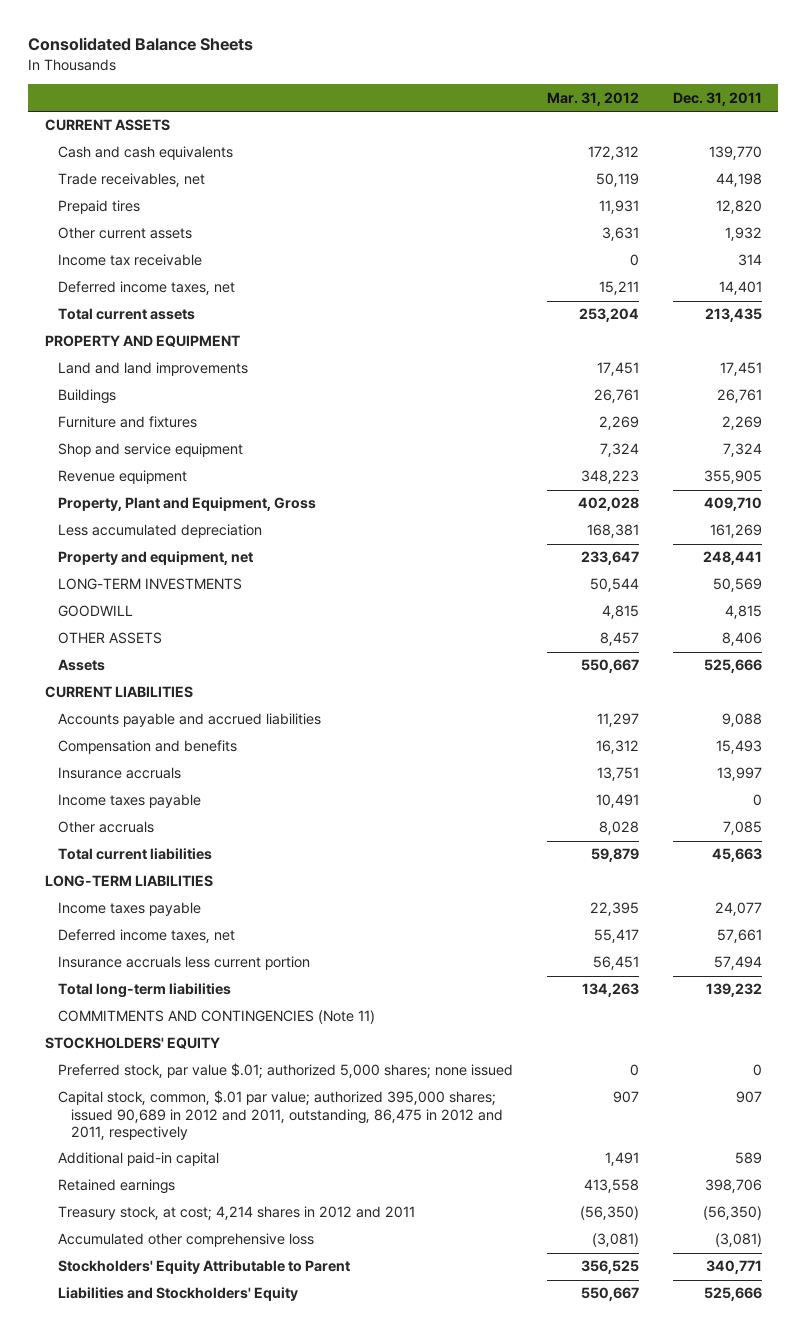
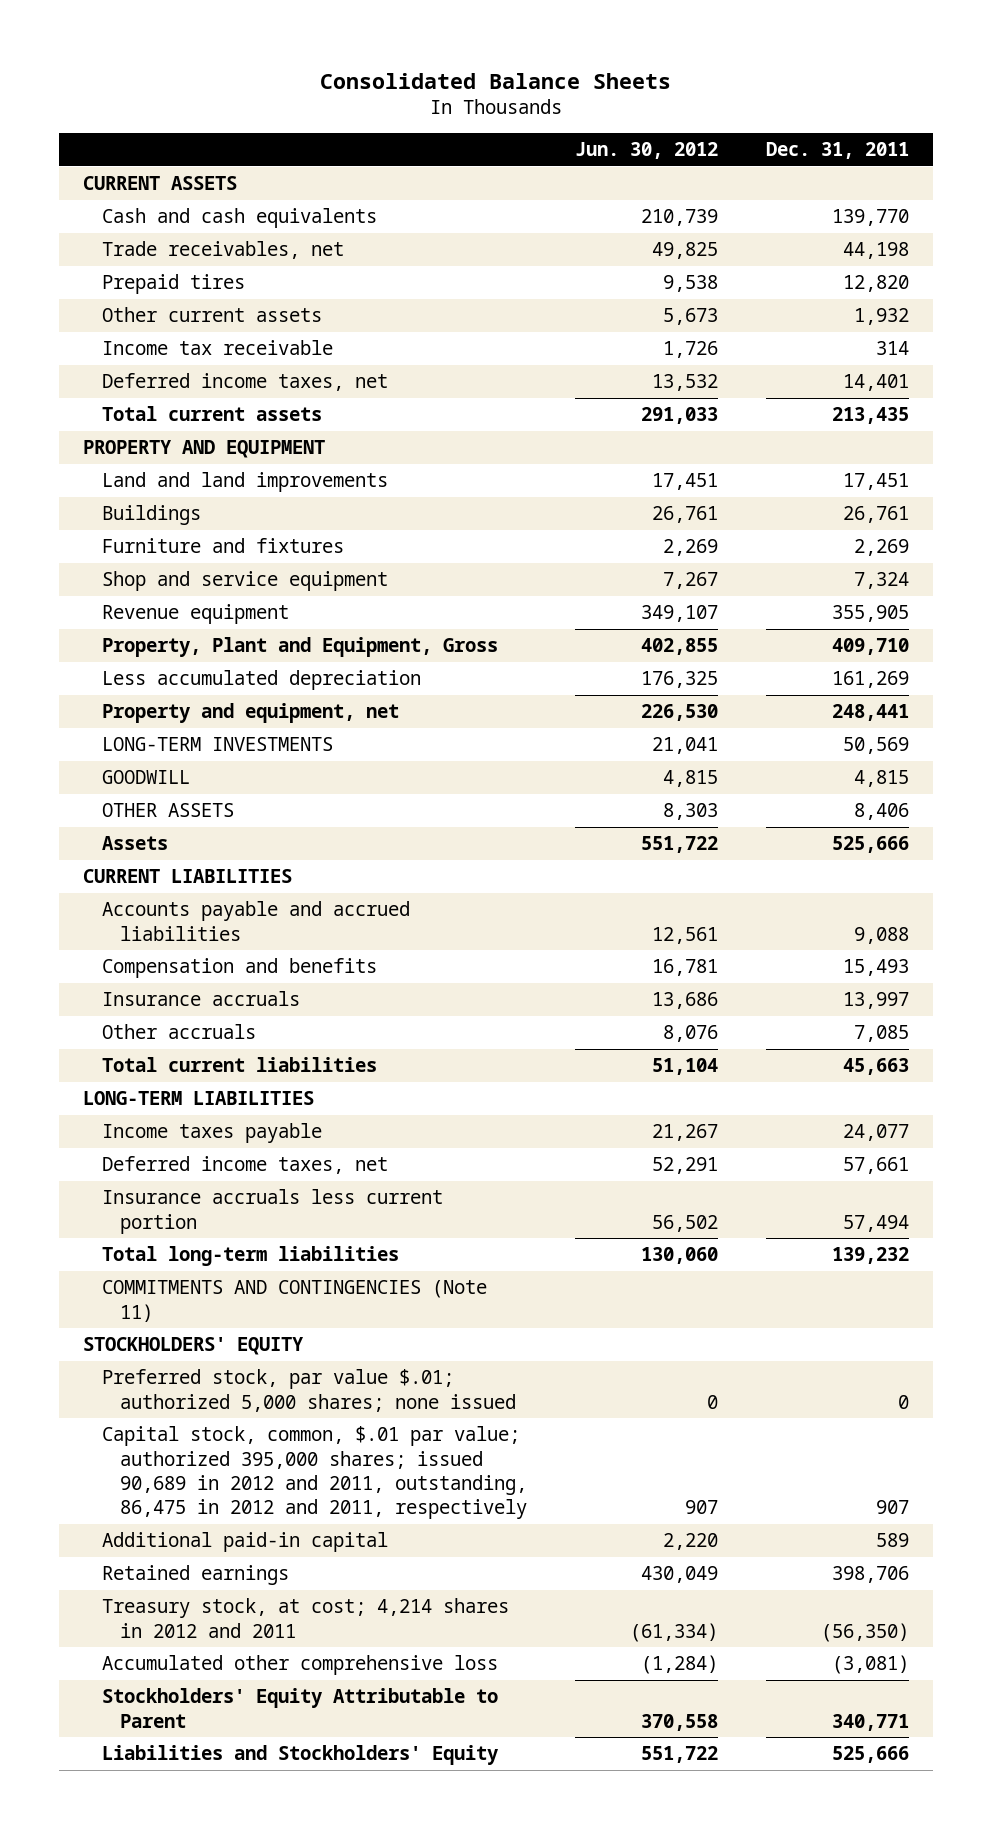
- | Mar. 31, 2012 | Dec. 31, 2011
+ | Jun. 30, 2012 | Dec. 31, 2011
- Income taxes payable | 10,491 | 0

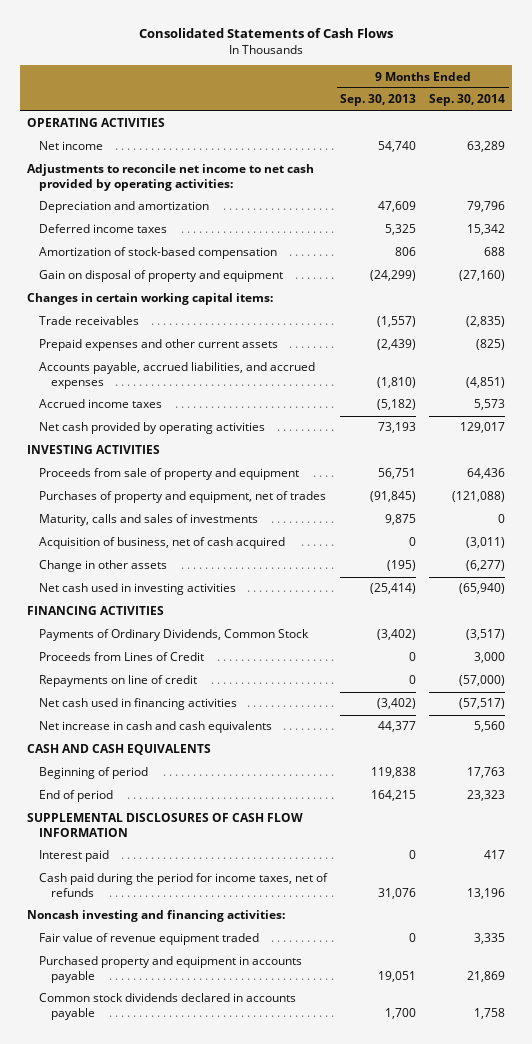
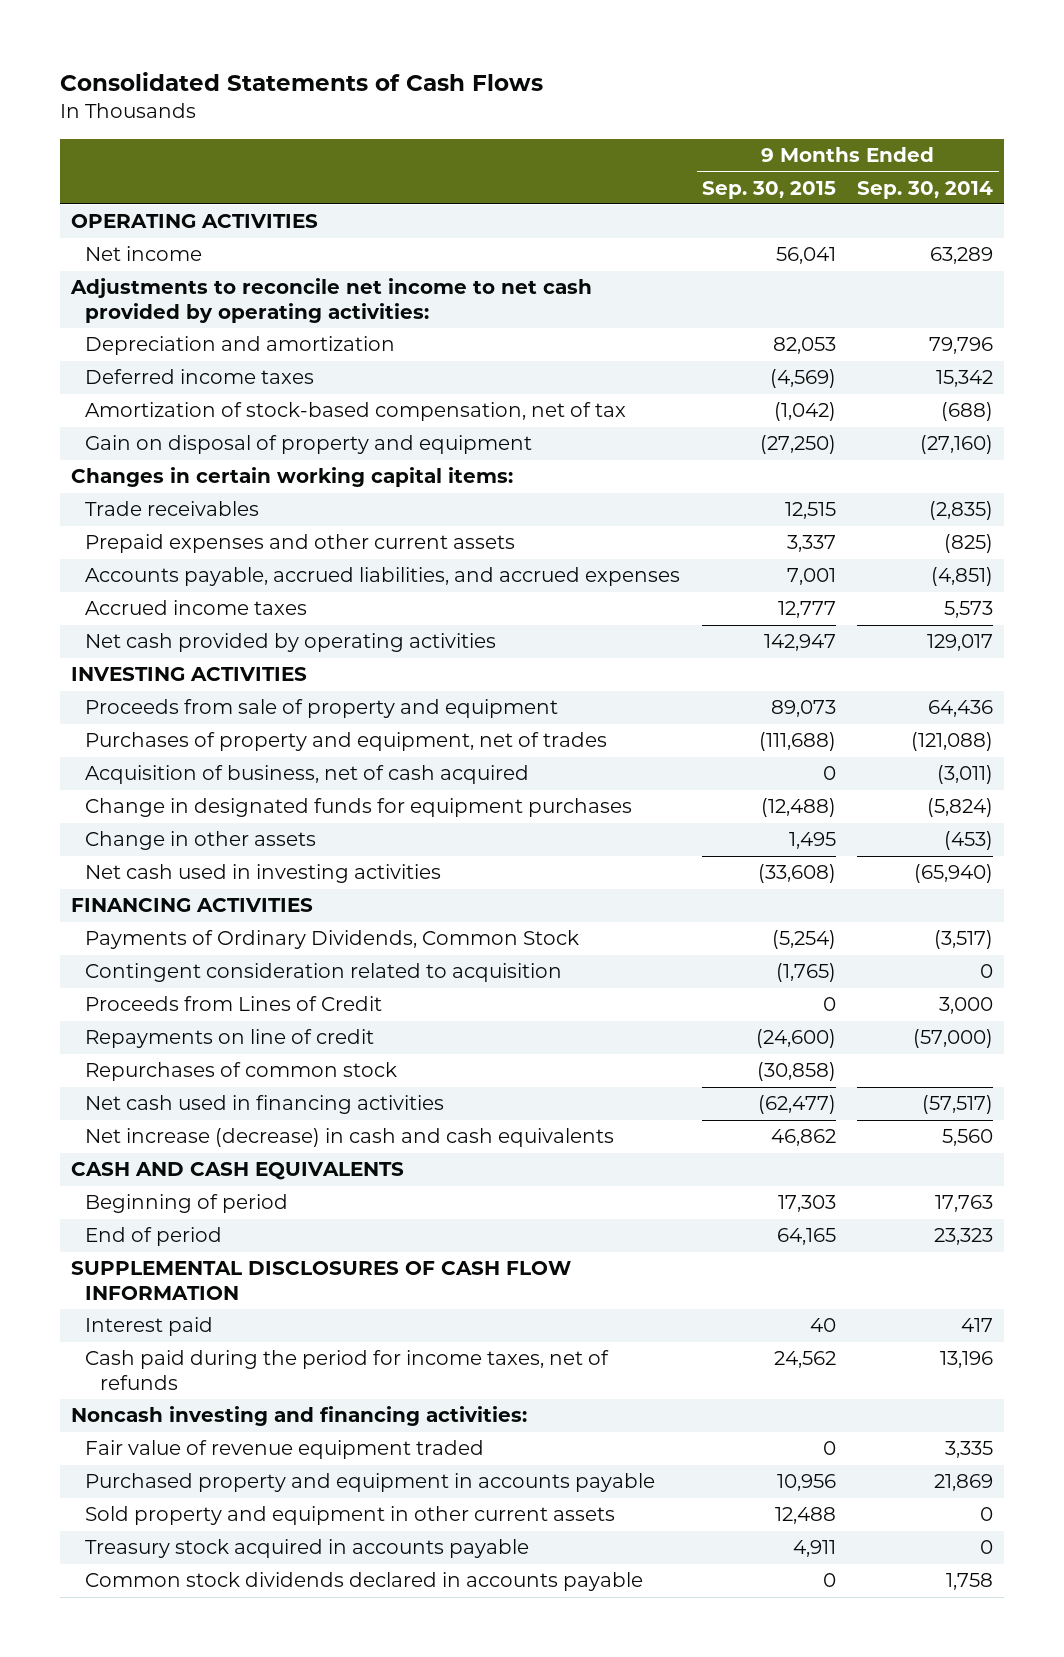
- | 9 Months Ended Sep. 30, 2013 | 9 Months Ended Sep. 30, 2014
+ | 9 Months Ended Sep. 30, 2015 | 9 Months Ended Sep. 30, 2014
- Amortization of stock-based compensation | 806 | 688
+ Amortization of stock-based compensation, net of tax | (1,042) | (688)
- Maturity, calls and sales of investments | 9,875 | 0
- Change in other assets | (195) | (6,277)
+ Change in designated funds for equipment purchases | (12,488) | (5,824)
+ Change in other assets | 1,495 | (453)
+ Contingent consideration related to acquisition | (1,765) | 0
+ Repurchases of common stock | (30,858) |
- Net increase in cash and cash equivalents | 44,377 | 5,560
+ Net increase (decrease) in cash and cash equivalents | 46,862 | 5,560
+ Sold property and equipment in other current assets | 12,488 | 0
+ Treasury stock acquired in accounts payable | 4,911 | 0

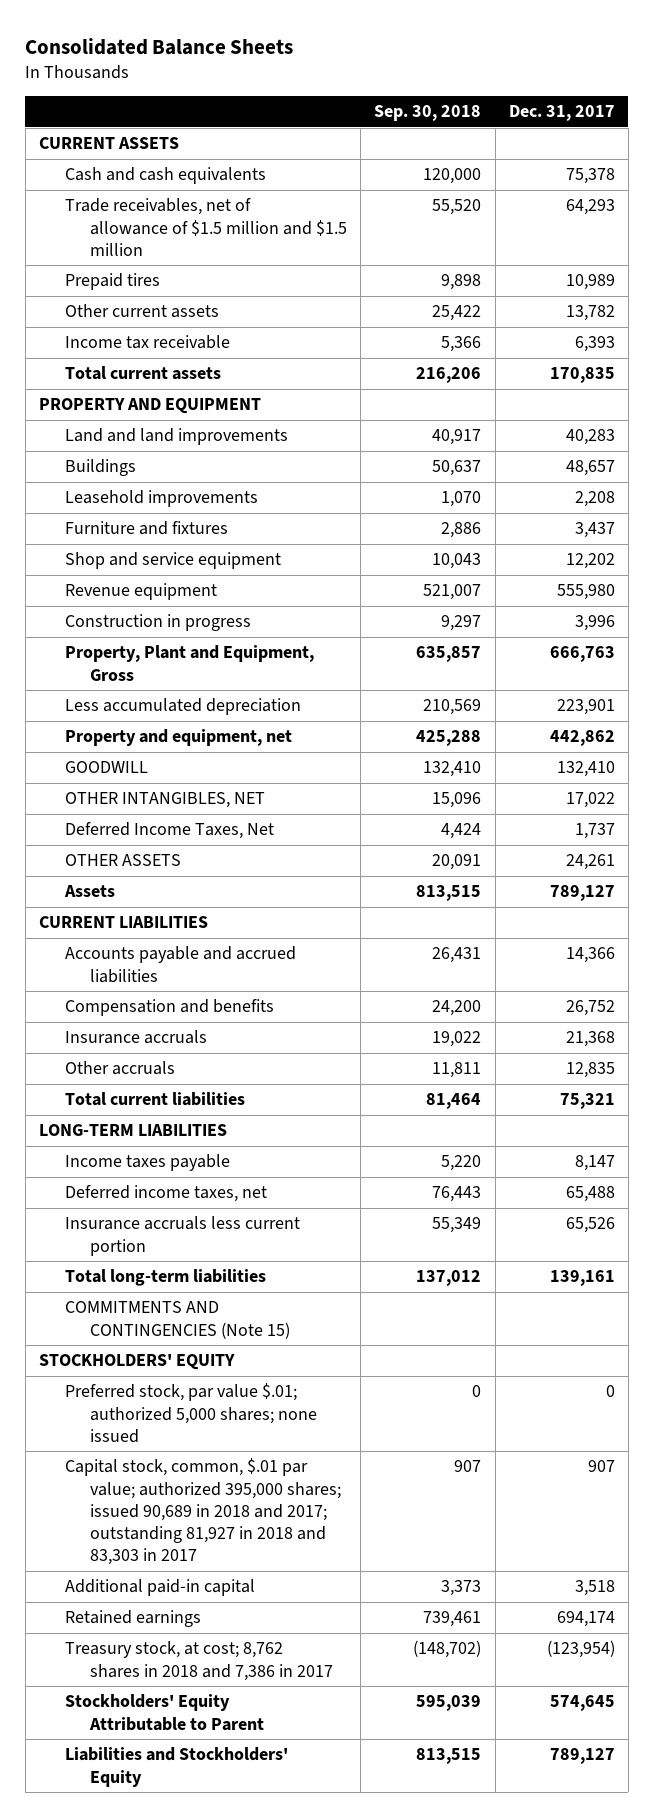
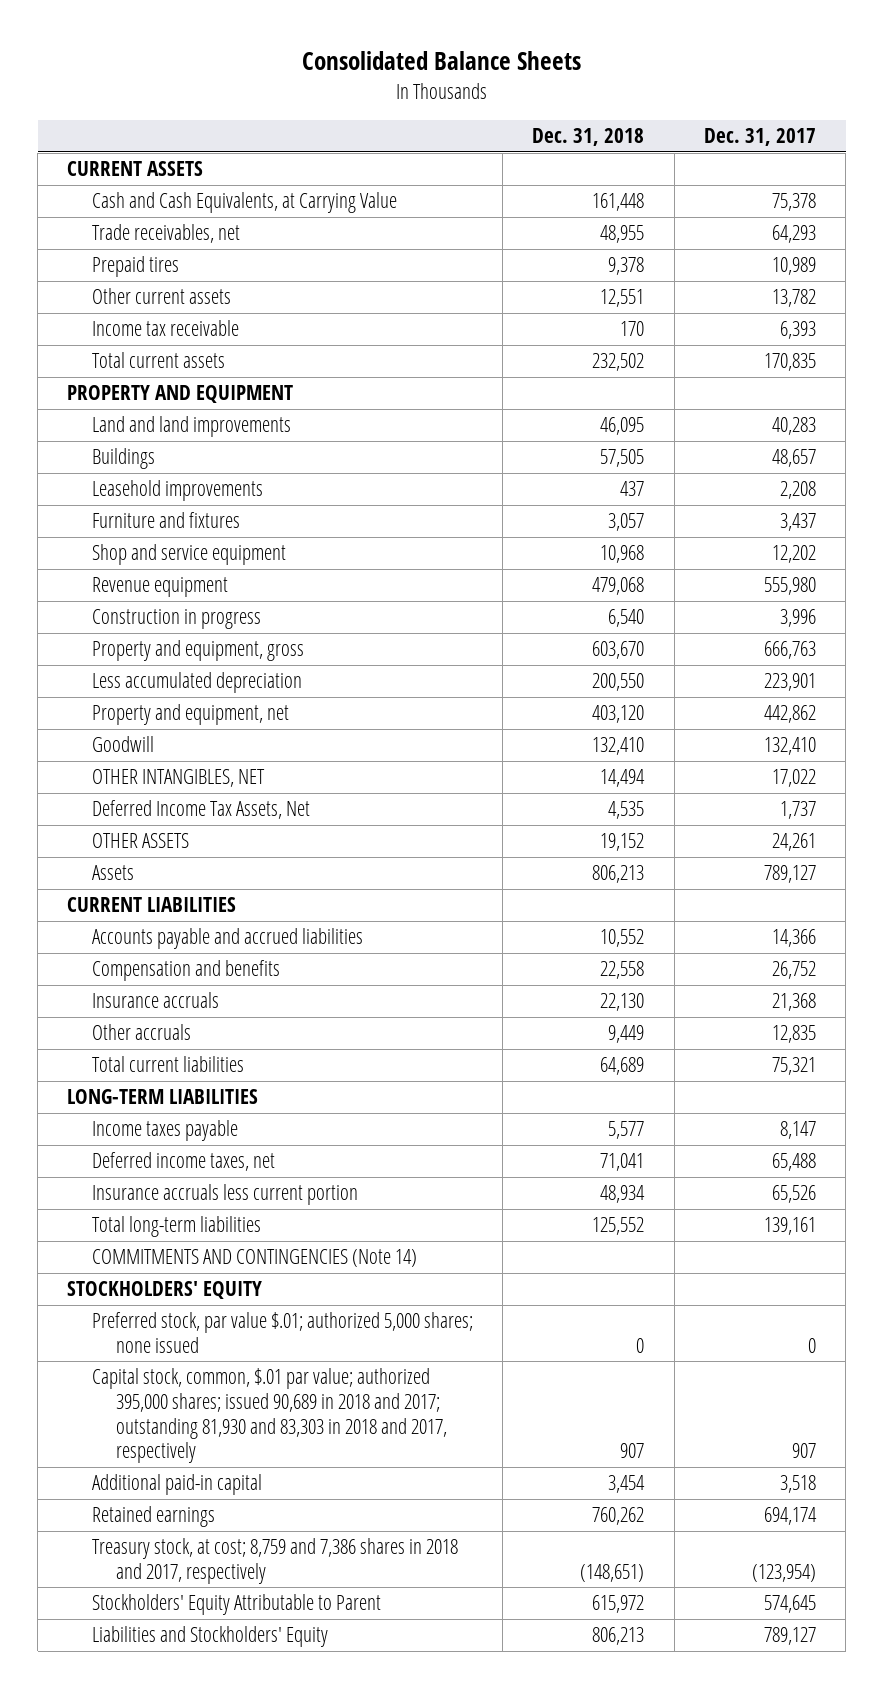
- | Sep. 30, 2018 | Dec. 31, 2017
+ | Dec. 31, 2018 | Dec. 31, 2017
- Cash and cash equivalents | 120,000 | 75,378
- Trade receivables, net of allowance of $1.5 million and $1.5 million | 55,520 | 64,293
+ Cash and Cash Equivalents, at Carrying Value | 161,448 | 75,378
+ Trade receivables, net | 48,955 | 64,293
- Property, Plant and Equipment, Gross | 635,857 | 666,763
+ Property and equipment, gross | 603,670 | 666,763
- GOODWILL | 132,410 | 132,410
+ Goodwill | 132,410 | 132,410
- Deferred Income Taxes, Net | 4,424 | 1,737
+ Deferred Income Tax Assets, Net | 4,535 | 1,737
- COMMITMENTS AND CONTINGENCIES (Note 15)
+ COMMITMENTS AND CONTINGENCIES (Note 14)
- Capital stock, common, $.01 par value; authorized 395,000 shares; issued 90,689 in 2018 and 2017; outstanding 81,927 in 2018 and 83,303 in 2017 | 907 | 907
+ Capital stock, common, $.01 par value; authorized 395,000 shares; issued 90,689 in 2018 and 2017; outstanding 81,930 and 83,303 in 2018 and 2017, respectively | 907 | 907
- Treasury stock, at cost; 8,762 shares in 2018 and 7,386 in 2017 | (148,702) | (123,954)
+ Treasury stock, at cost; 8,759 and 7,386 shares in 2018 and 2017, respectively | (148,651) | (123,954)

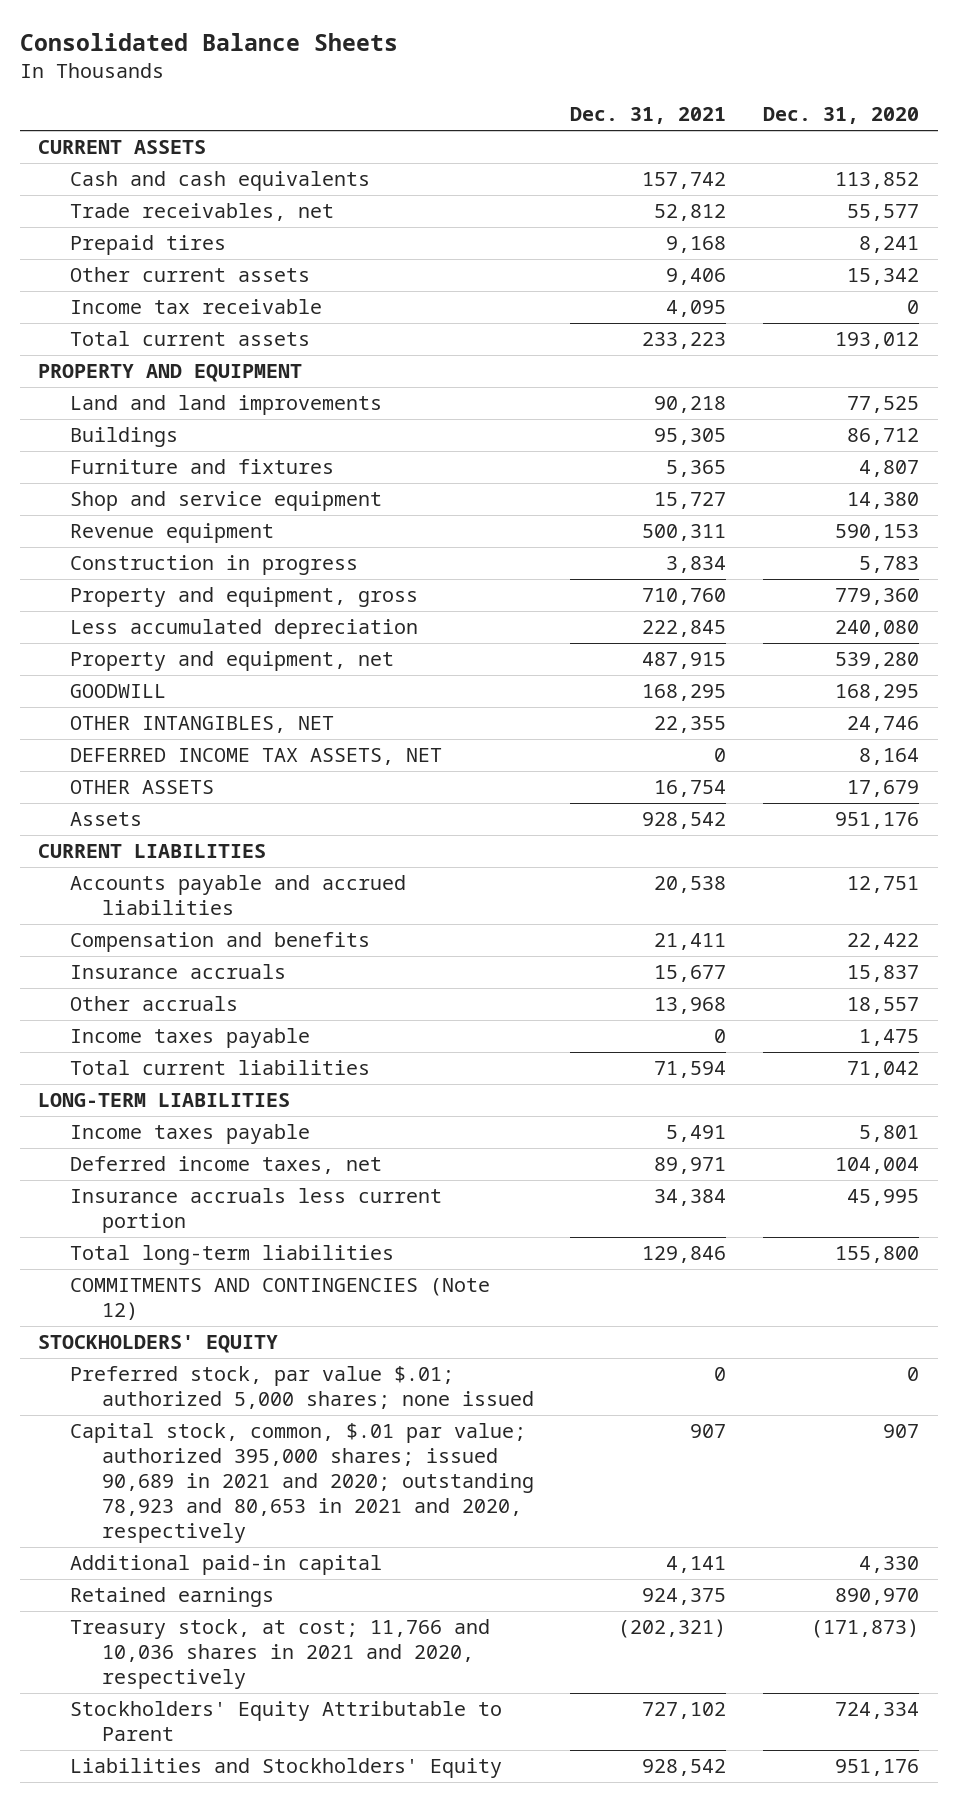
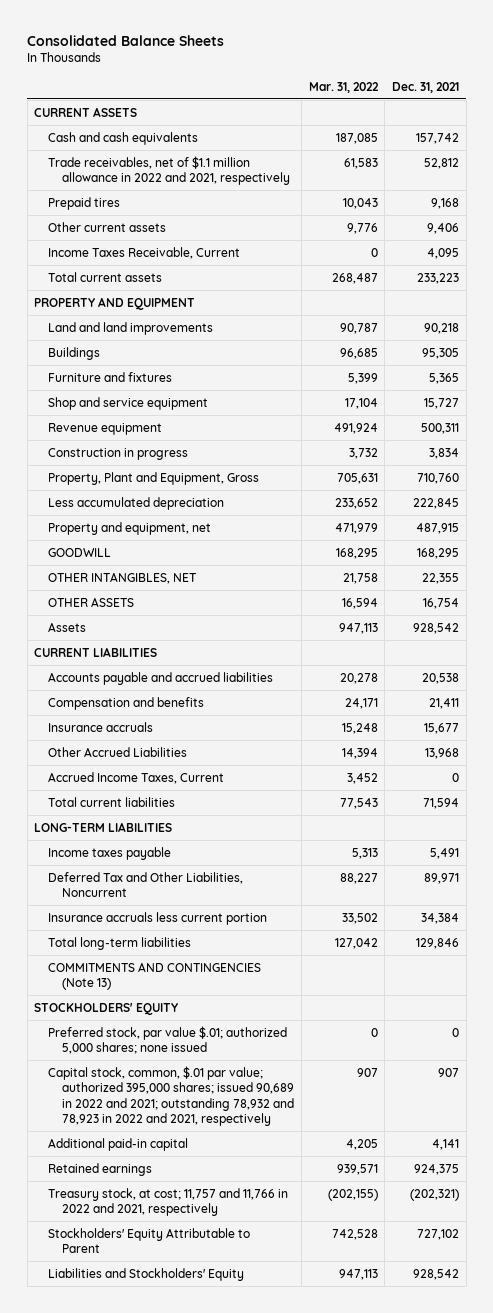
- | Dec. 31, 2021 | Dec. 31, 2020
+ | Mar. 31, 2022 | Dec. 31, 2021
- Trade receivables, net | 52,812 | 55,577
+ Trade receivables, net of $1.1 million allowance in 2022 and 2021, respectively | 61,583 | 52,812
- Income tax receivable | 4,095 | 0
+ Income Taxes Receivable, Current | 0 | 4,095
- Property and equipment, gross | 710,760 | 779,360
+ Property, Plant and Equipment, Gross | 705,631 | 710,760
- DEFERRED INCOME TAX ASSETS, NET | 0 | 8,164
- Other accruals | 13,968 | 18,557
- Income taxes payable | 0 | 1,475
+ Other Accrued Liabilities | 14,394 | 13,968
+ Accrued Income Taxes, Current | 3,452 | 0
- Deferred income taxes, net | 89,971 | 104,004
+ Deferred Tax and Other Liabilities, Noncurrent | 88,227 | 89,971
- COMMITMENTS AND CONTINGENCIES (Note 12)
+ COMMITMENTS AND CONTINGENCIES (Note 13)
- Capital stock, common, $.01 par value; authorized 395,000 shares; issued 90,689 in 2021 and 2020; outstanding 78,923 and 80,653 in 2021 and 2020, respectively | 907 | 907
+ Capital stock, common, $.01 par value; authorized 395,000 shares; issued 90,689 in 2022 and 2021; outstanding 78,932 and 78,923 in 2022 and 2021, respectively | 907 | 907
- Treasury stock, at cost; 11,766 and 10,036 shares in 2021 and 2020, respectively | (202,321) | (171,873)
+ Treasury stock, at cost; 11,757 and 11,766 in 2022 and 2021, respectively | (202,155) | (202,321)

